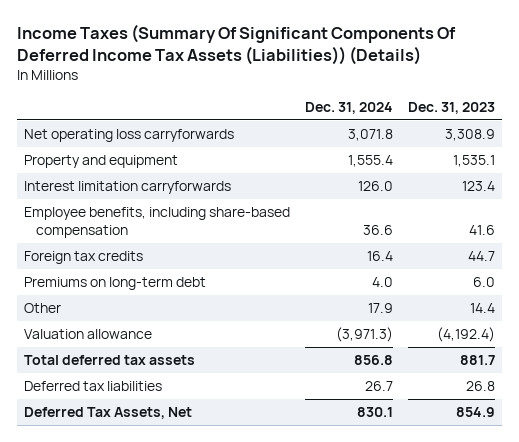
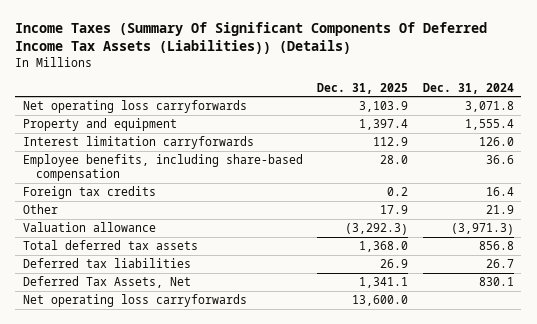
- | Dec. 31, 2024 | Dec. 31, 2023
+ | Dec. 31, 2025 | Dec. 31, 2024
- Premiums on long-term debt | 4.0 | 6.0
- Other | 17.9 | 14.4
+ Other | 17.9 | 21.9
+ Net operating loss carryforwards | 13,600.0 |

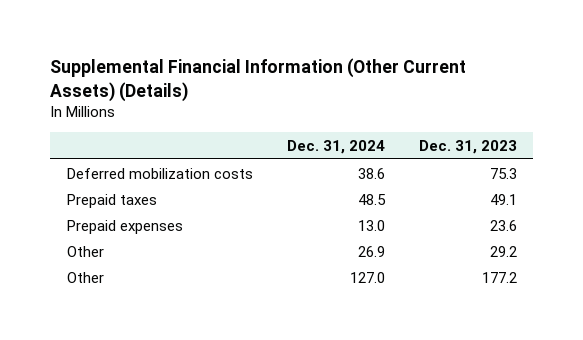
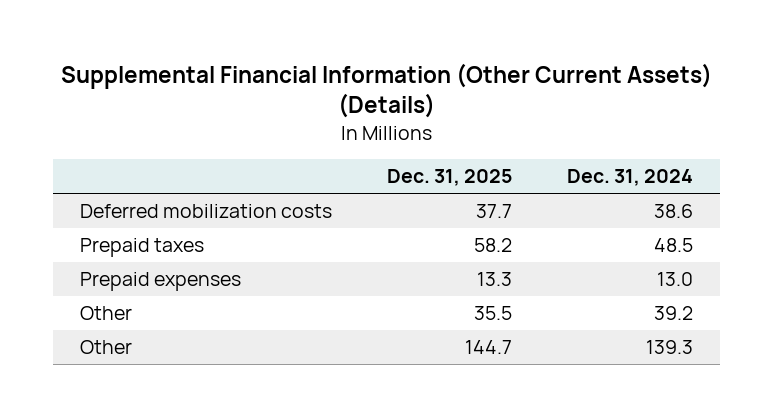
- | Dec. 31, 2024 | Dec. 31, 2023
+ | Dec. 31, 2025 | Dec. 31, 2024
- Other | 26.9 | 29.2
- Other | 127.0 | 177.2
+ Other | 35.5 | 39.2
+ Other | 144.7 | 139.3

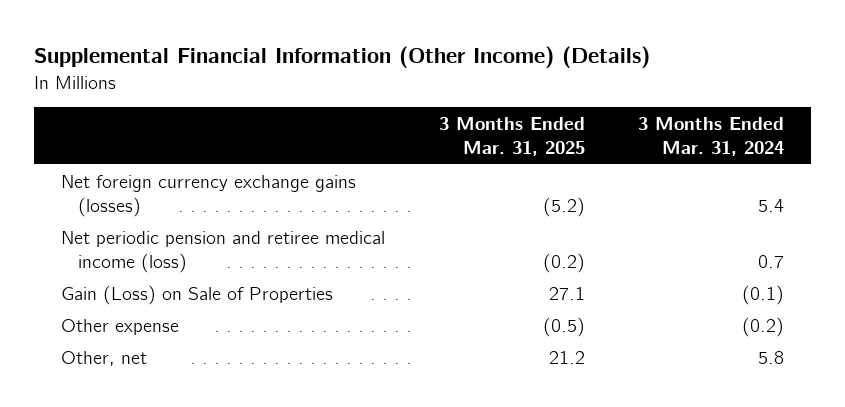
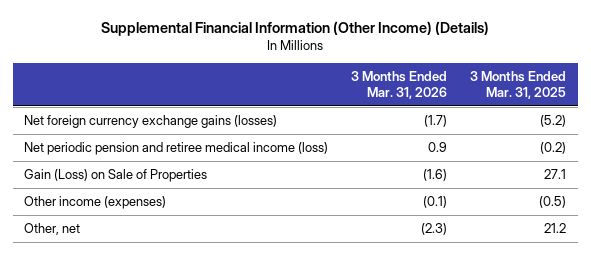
- | 3 Months Ended Mar. 31, 2025 | 3 Months Ended Mar. 31, 2024
+ | 3 Months Ended Mar. 31, 2026 | 3 Months Ended Mar. 31, 2025
- Other expense | (0.5) | (0.2)
+ Other income (expenses) | (0.1) | (0.5)

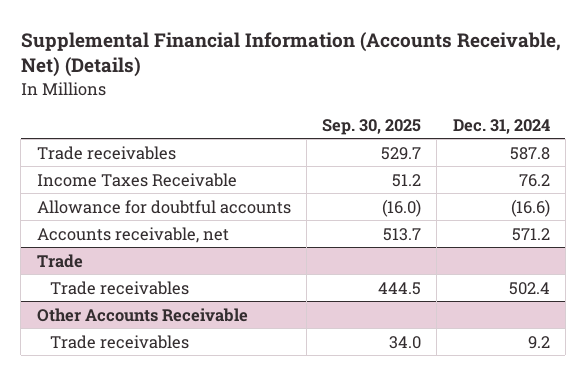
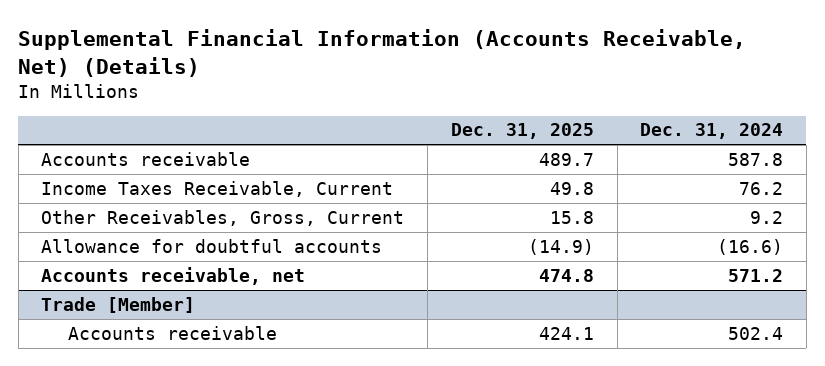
- | Sep. 30, 2025 | Dec. 31, 2024
+ | Dec. 31, 2025 | Dec. 31, 2024
- Trade receivables | 529.7 | 587.8
- Income Taxes Receivable | 51.2 | 76.2
+ Accounts receivable | 489.7 | 587.8
+ Income Taxes Receivable, Current | 49.8 | 76.2
+ Other Receivables, Gross, Current | 15.8 | 9.2
- Trade
- Trade receivables | 444.5 | 502.4
- Other Accounts Receivable
- Trade receivables | 34.0 | 9.2
+ Trade [Member]
+ Accounts receivable | 424.1 | 502.4

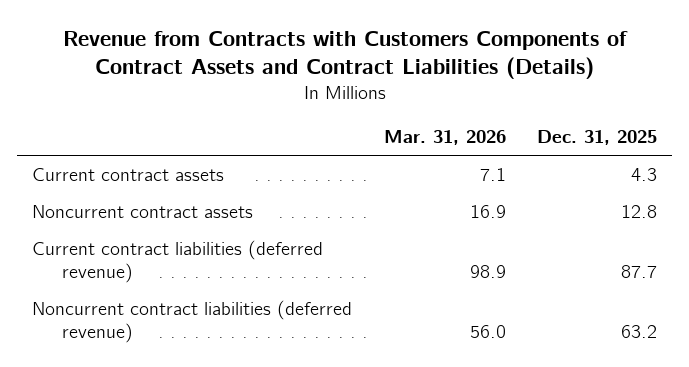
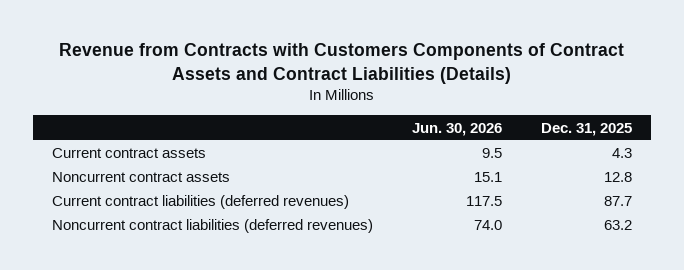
- | Mar. 31, 2026 | Dec. 31, 2025
+ | Jun. 30, 2026 | Dec. 31, 2025
- Current contract liabilities (deferred revenue) | 98.9 | 87.7
- Noncurrent contract liabilities (deferred revenue) | 56.0 | 63.2
+ Current contract liabilities (deferred revenues) | 117.5 | 87.7
+ Noncurrent contract liabilities (deferred revenues) | 74.0 | 63.2

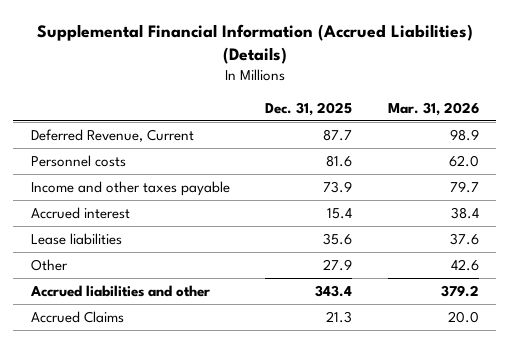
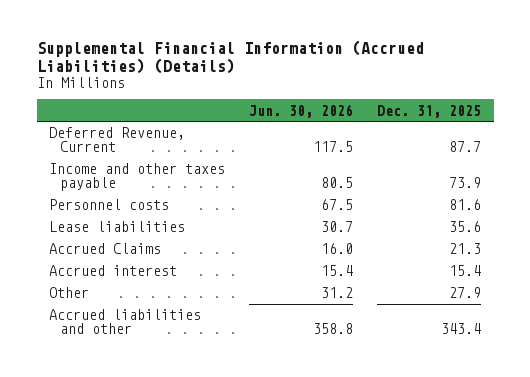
- | Dec. 31, 2025 | Mar. 31, 2026
+ | Jun. 30, 2026 | Dec. 31, 2025
moved down: Personnel costs | 67.5 | 81.6
moved up: Accrued Claims | 16.0 | 21.3
moved down: Accrued interest | 15.4 | 15.4

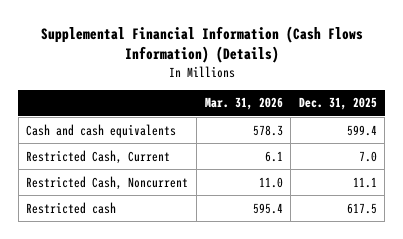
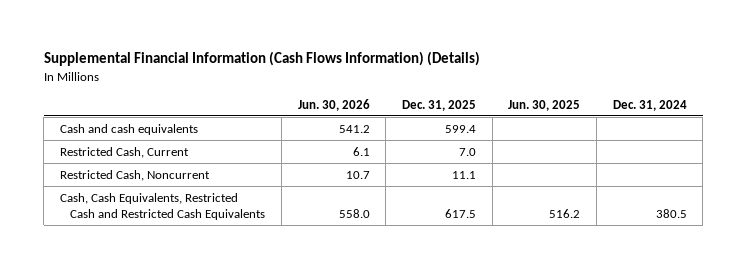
- | Mar. 31, 2026 | Dec. 31, 2025
+ | Jun. 30, 2026 | Dec. 31, 2025 | Jun. 30, 2025 | Dec. 31, 2024
- Restricted cash | 595.4 | 617.5
+ Cash, Cash Equivalents, Restricted Cash and Restricted Cash Equivalents | 558.0 | 617.5 | 516.2 | 380.5

